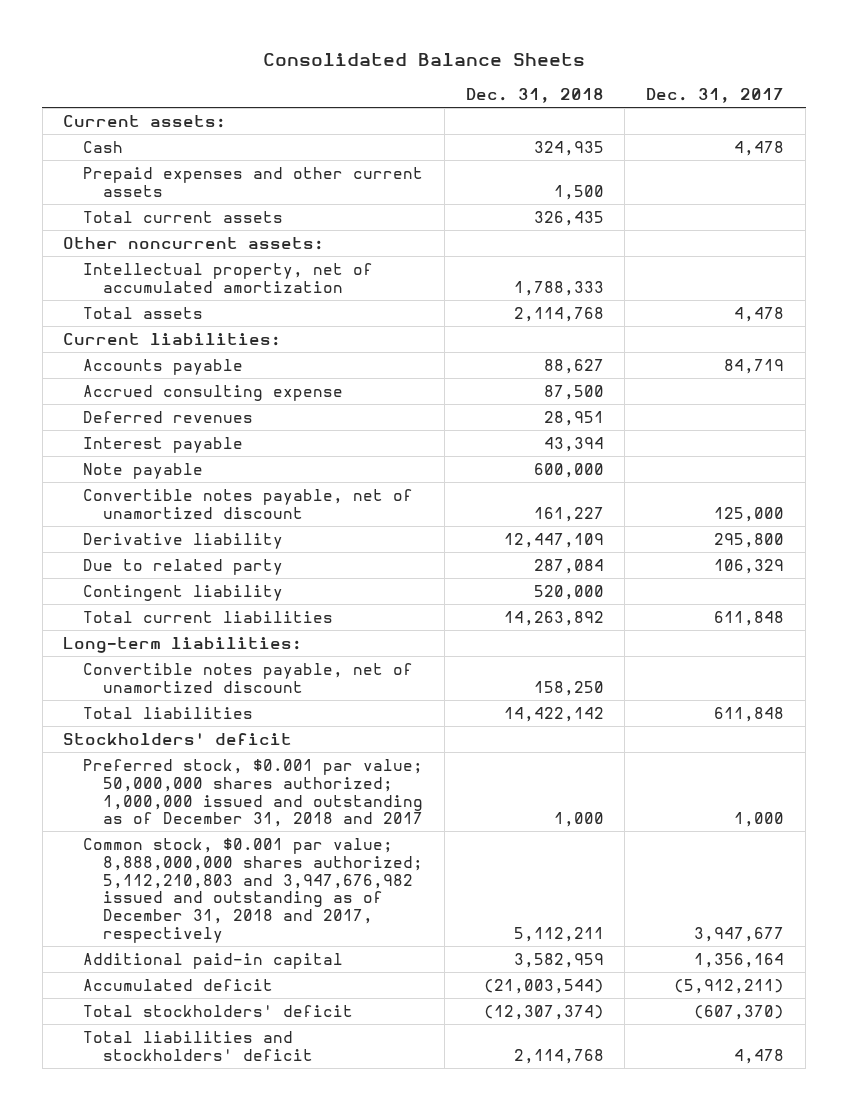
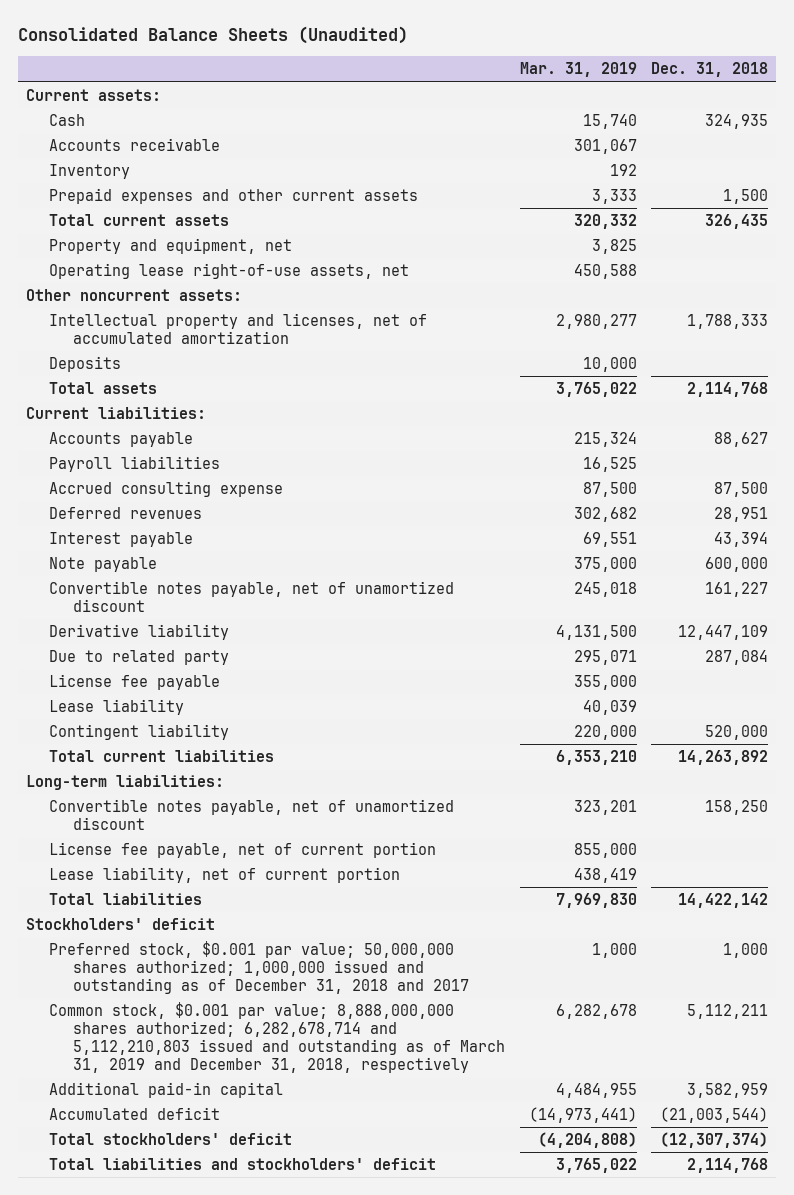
- Consolidated Balance Sheets
+ Consolidated Balance Sheets (Unaudited)
- | Dec. 31, 2018 | Dec. 31, 2017
+ | Mar. 31, 2019 | Dec. 31, 2018
+ Accounts receivable | 301,067 |
+ Inventory | 192 |
+ Property and equipment, net | 3,825 |
+ Operating lease right-of-use assets, net | 450,588 |
- Intellectual property, net of accumulated amortization | 1,788,333 |
+ Intellectual property and licenses, net of accumulated amortization | 2,980,277 | 1,788,333
+ Deposits | 10,000 |
+ Payroll liabilities | 16,525 |
+ License fee payable | 355,000 |
+ Lease liability | 40,039 |
+ License fee payable, net of current portion | 855,000 |
+ Lease liability, net of current portion | 438,419 |
- Common stock, $0.001 par value; 8,888,000,000 shares authorized; 5,112,210,803 and 3,947,676,982 issued and outstanding as of December 31, 2018 and 2017, respectively | 5,112,211 | 3,947,677
+ Common stock, $0.001 par value; 8,888,000,000 shares authorized; 6,282,678,714 and 5,112,210,803 issued and outstanding as of March 31, 2019 and December 31, 2018, respectively | 6,282,678 | 5,112,211

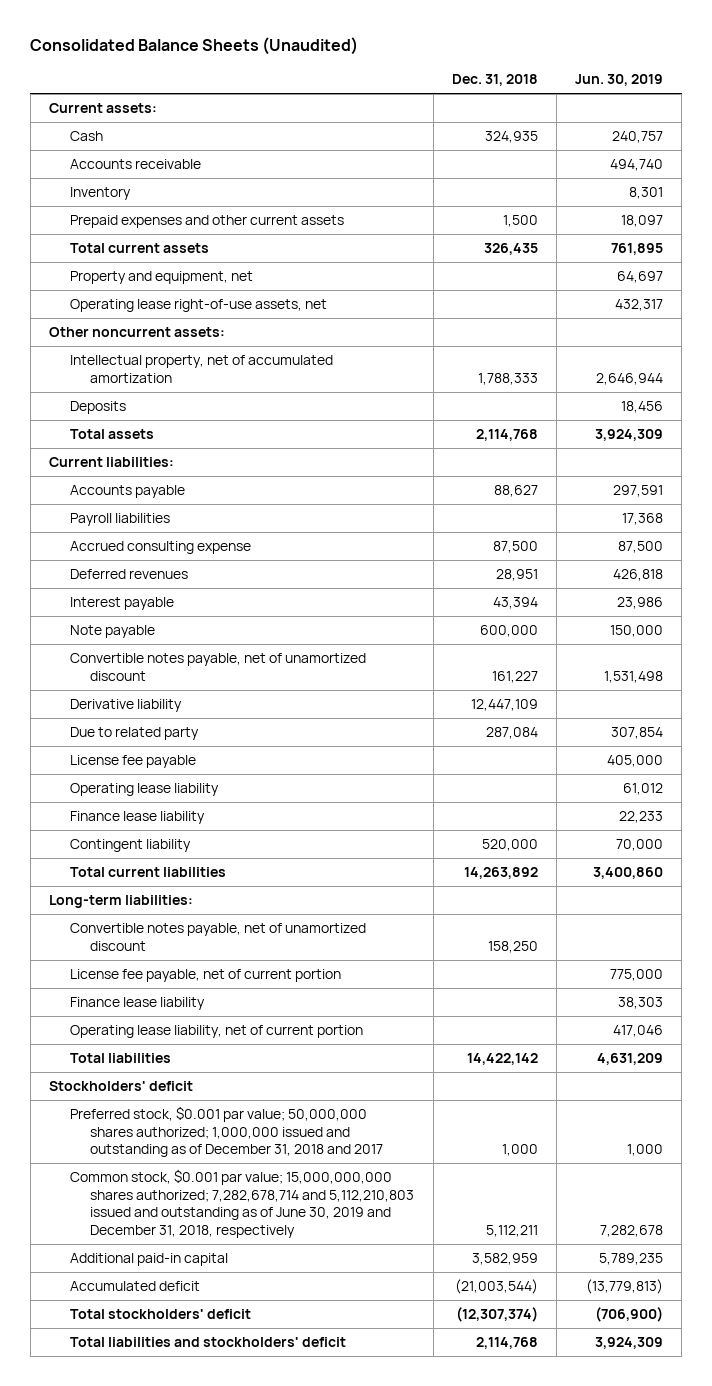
- | Mar. 31, 2019 | Dec. 31, 2018
+ | Dec. 31, 2018 | Jun. 30, 2019
- Intellectual property and licenses, net of accumulated amortization | 2,980,277 | 1,788,333
+ Intellectual property, net of accumulated amortization | 1,788,333 | 2,646,944
- Lease liability | 40,039 |
+ Operating lease liability | | 61,012
+ Finance lease liability | | 22,233
- Lease liability, net of current portion | 438,419 |
+ Finance lease liability | | 38,303
+ Operating lease liability, net of current portion | | 417,046
- Common stock, $0.001 par value; 8,888,000,000 shares authorized; 6,282,678,714 and 5,112,210,803 issued and outstanding as of March 31, 2019 and December 31, 2018, respectively | 6,282,678 | 5,112,211
+ Common stock, $0.001 par value; 15,000,000,000 shares authorized; 7,282,678,714 and 5,112,210,803 issued and outstanding as of June 30, 2019 and December 31, 2018, respectively | 5,112,211 | 7,282,678

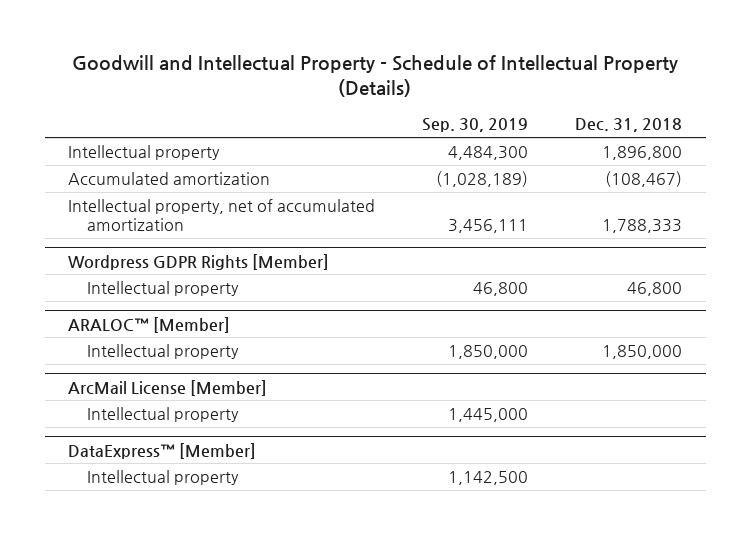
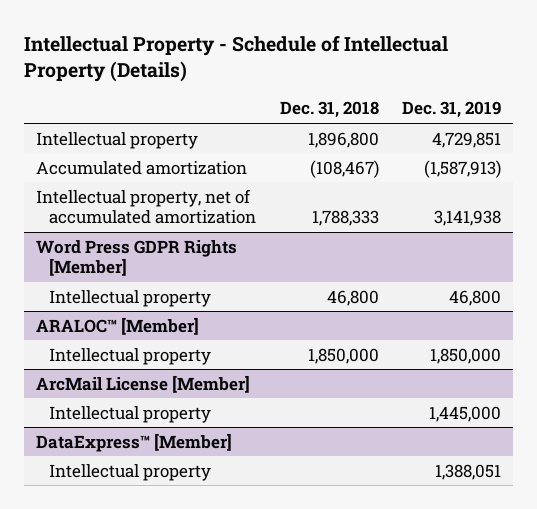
- Goodwill and Intellectual Property - Schedule of Intellectual Property (Details)
+ Intellectual Property - Schedule of Intellectual Property (Details)
- | Sep. 30, 2019 | Dec. 31, 2018
+ | Dec. 31, 2018 | Dec. 31, 2019
- Wordpress GDPR Rights [Member]
+ Word Press GDPR Rights [Member]

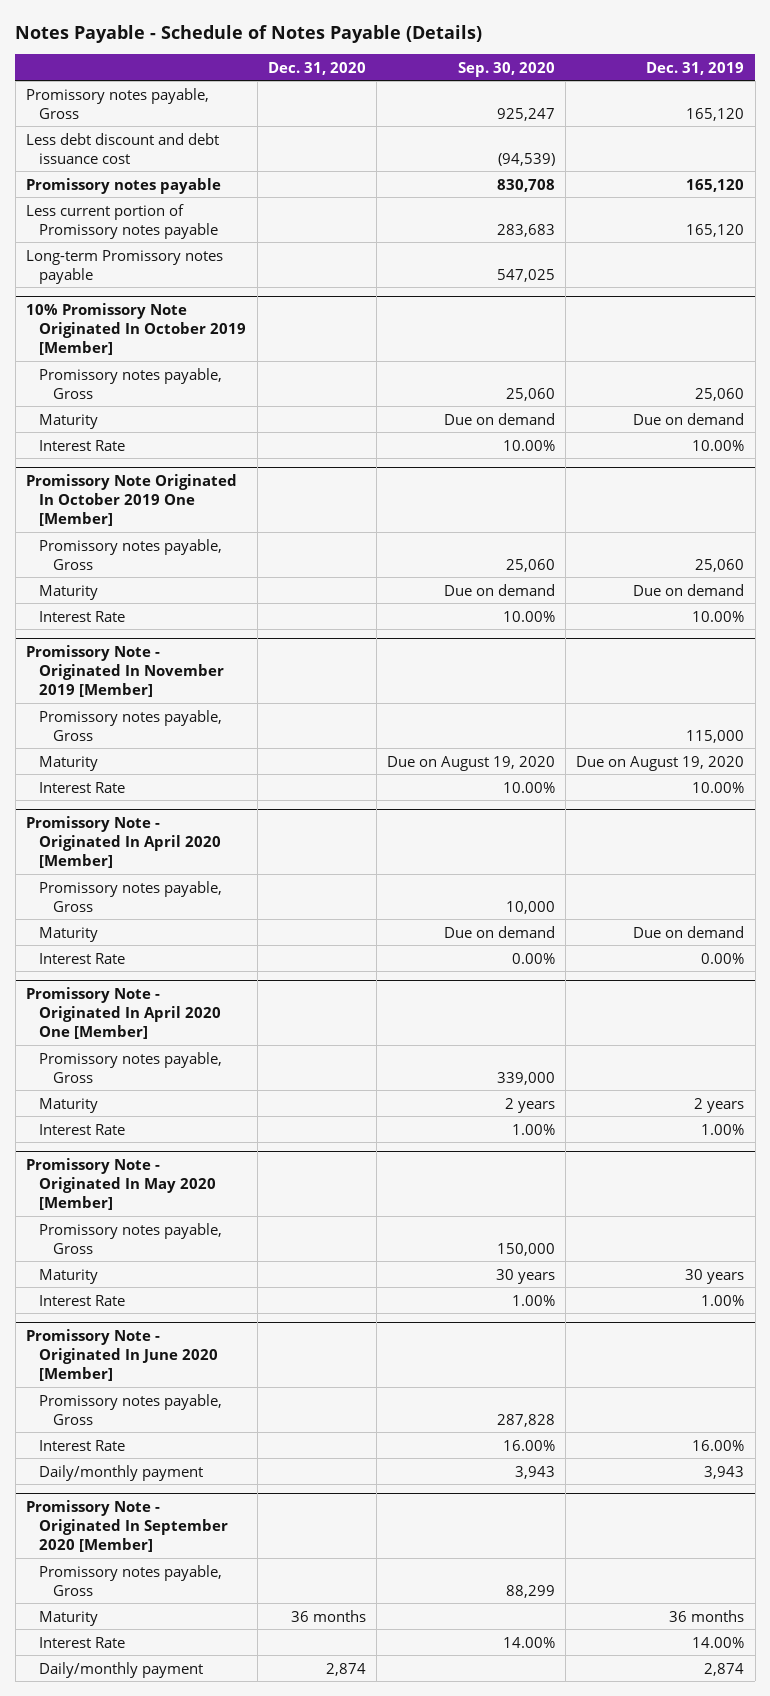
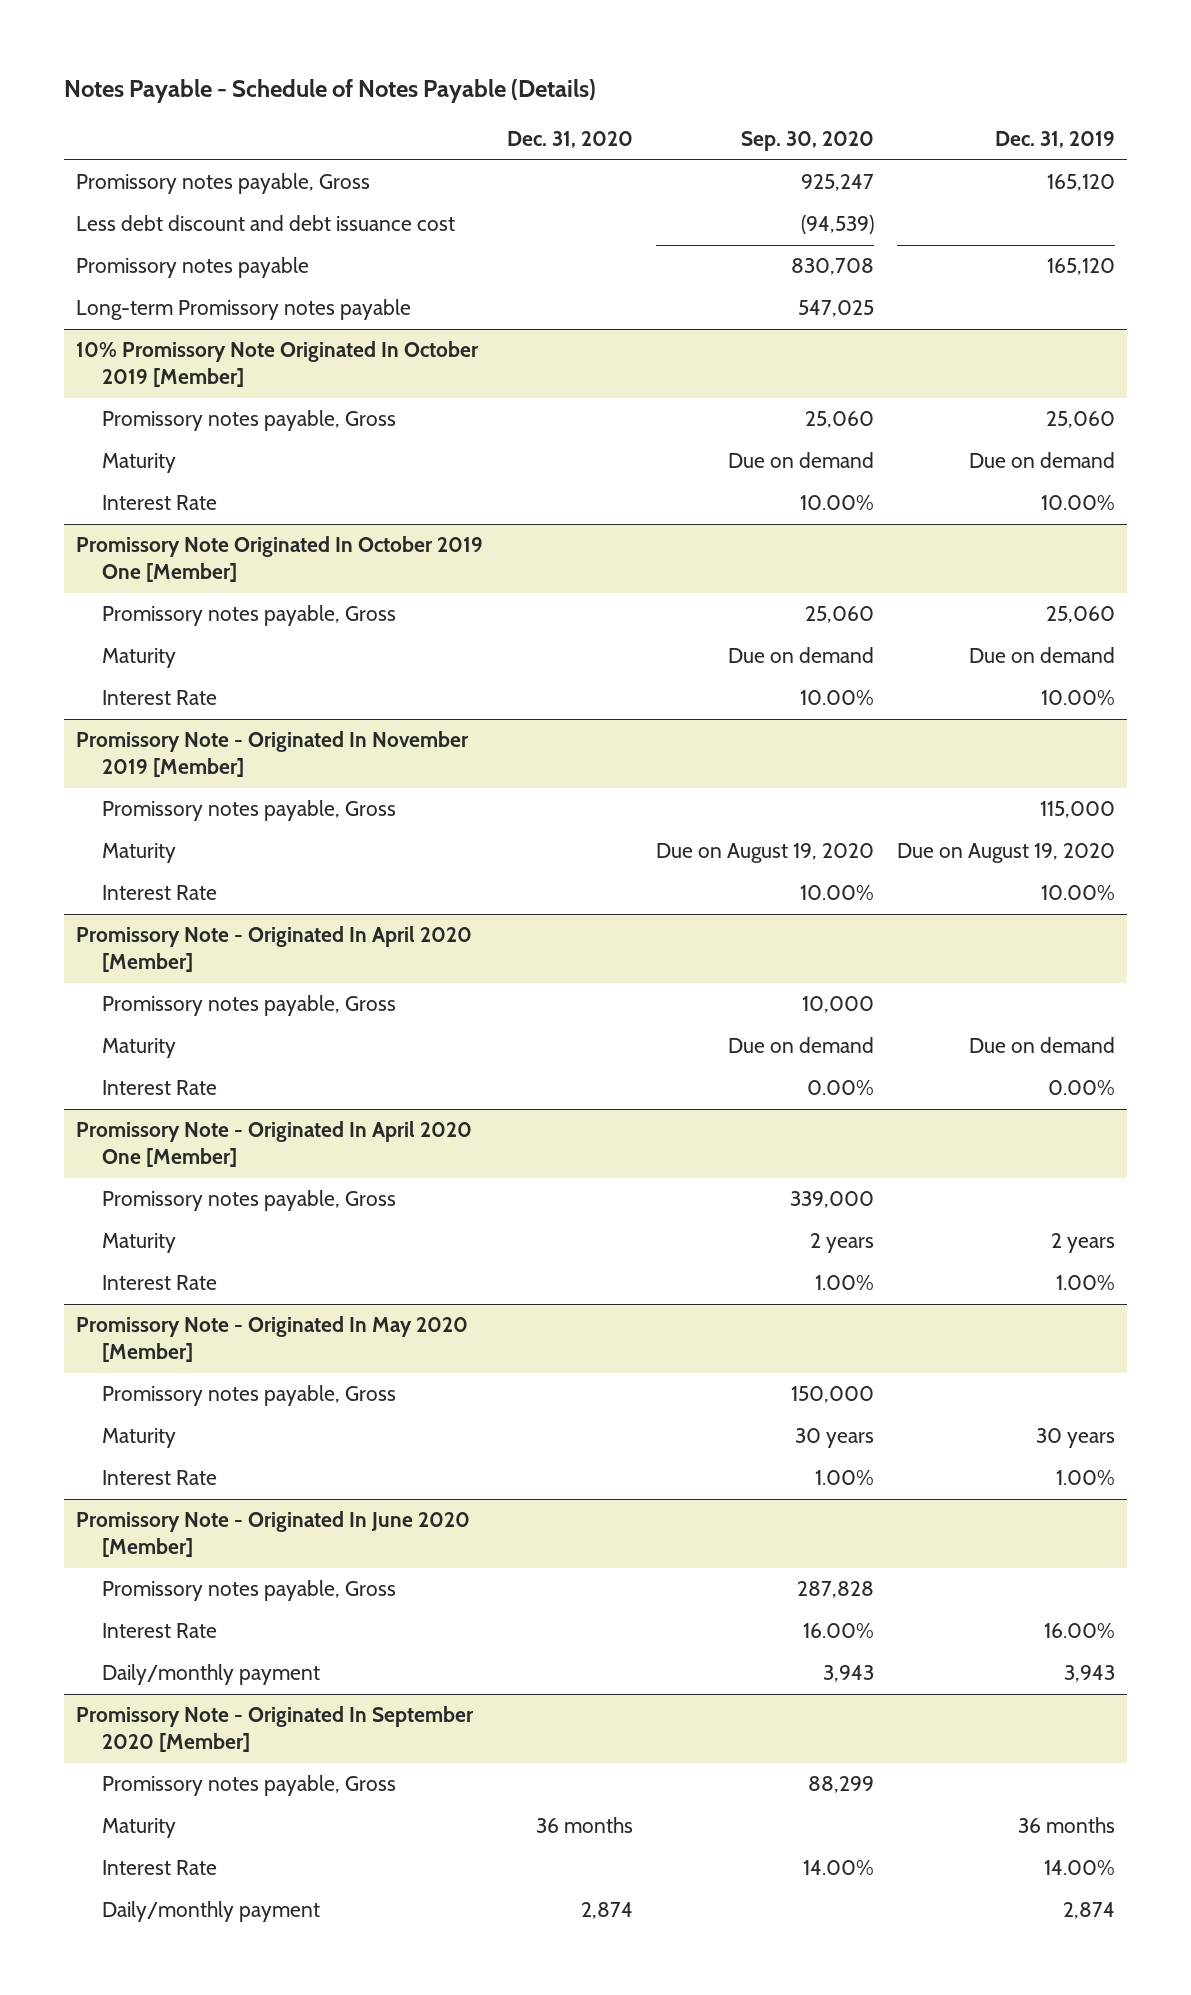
- Less current portion of Promissory notes payable | | 283,683 | 165,120

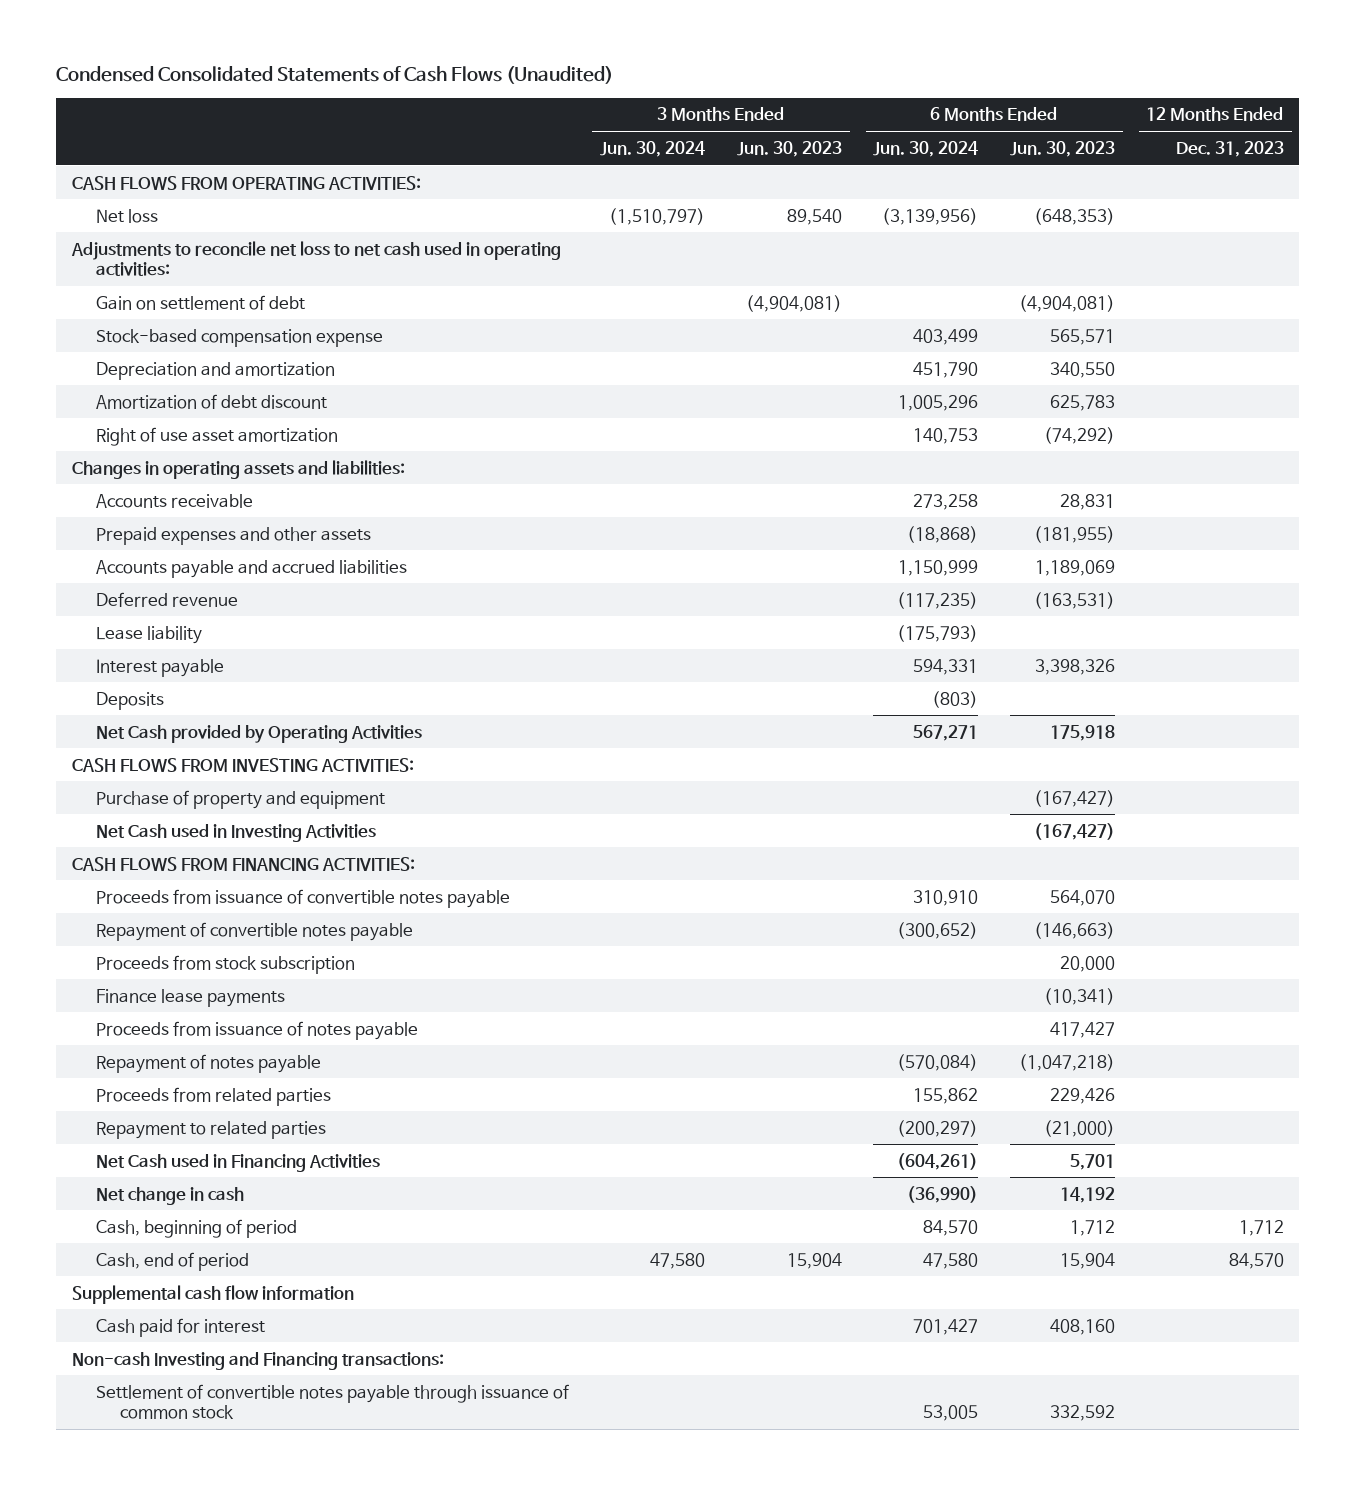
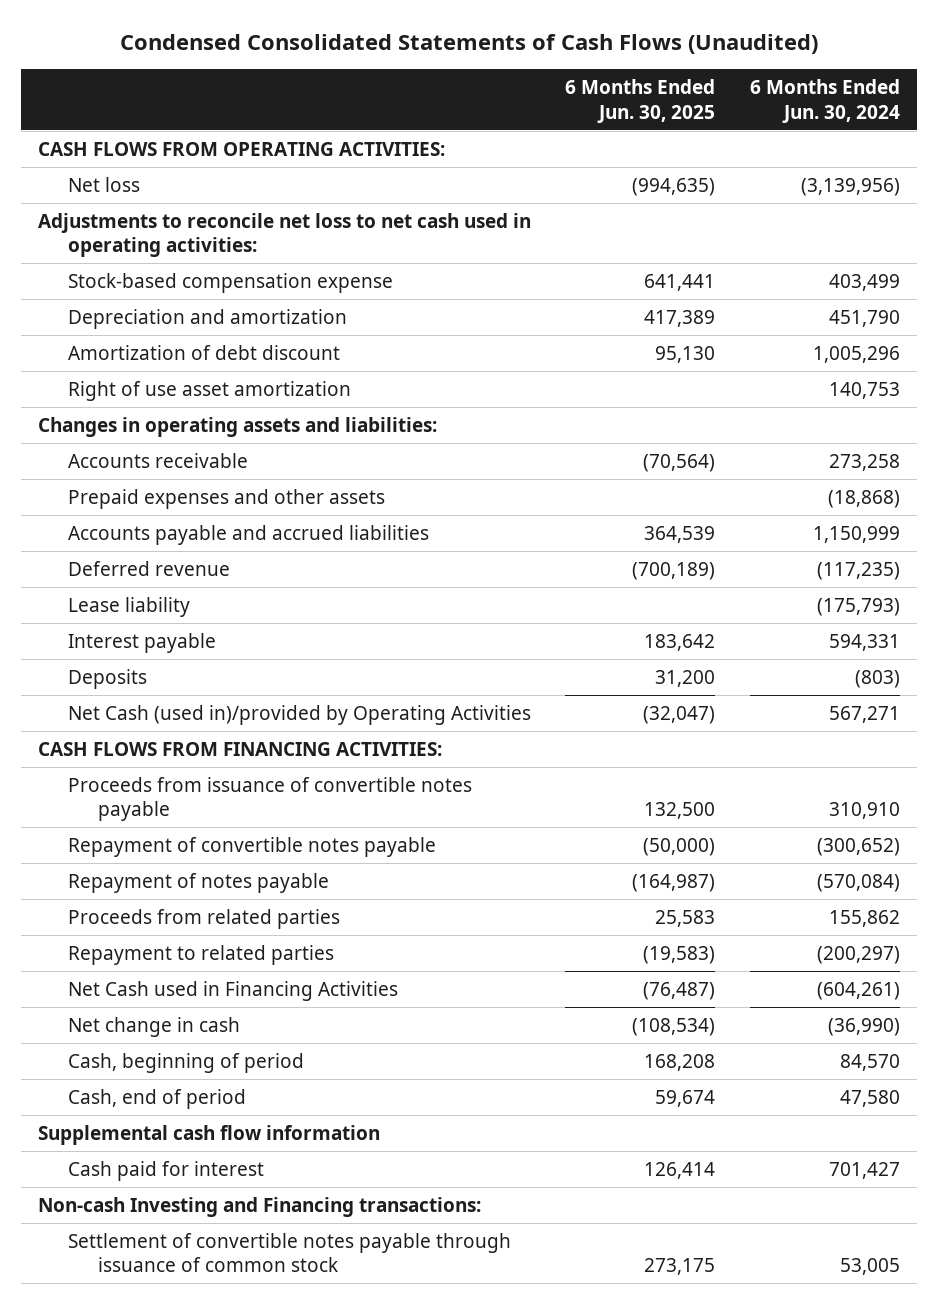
- | 3 Months Ended Jun. 30, 2024 | 3 Months Ended Jun. 30, 2023 | 6 Months Ended Jun. 30, 2024 | 6 Months Ended Jun. 30, 2023 | 12 Months Ended Dec. 31, 2023
+ | 6 Months Ended Jun. 30, 2025 | 6 Months Ended Jun. 30, 2024
- Gain on settlement of debt | | (4,904,081) | | (4,904,081) |
- Net Cash provided by Operating Activities | | | 567,271 | 175,918 |
- CASH FLOWS FROM INVESTING ACTIVITIES:
- Purchase of property and equipment | | | | (167,427) |
- Net Cash used in Investing Activities | | | | (167,427) |
+ Net Cash (used in)/provided by Operating Activities | (32,047) | 567,271
- Proceeds from stock subscription | | | | 20,000 |
- Finance lease payments | | | | (10,341) |
- Proceeds from issuance of notes payable | | | | 417,427 |

